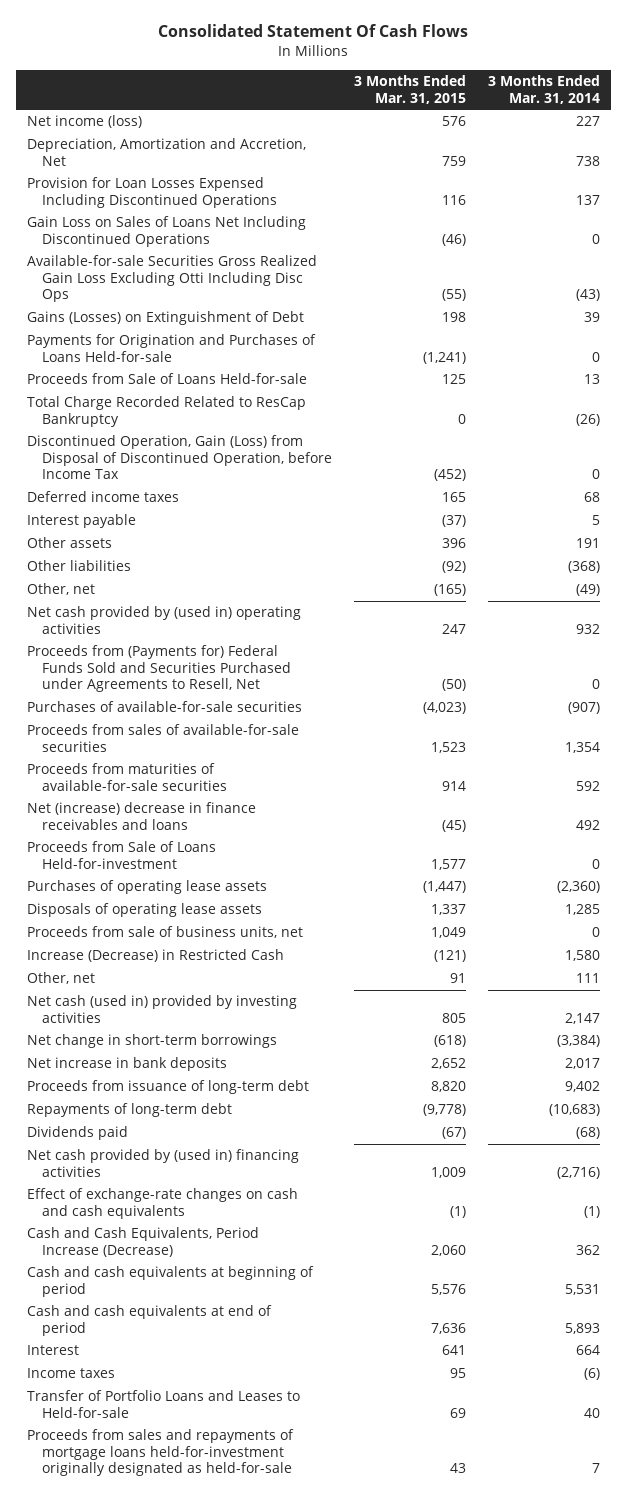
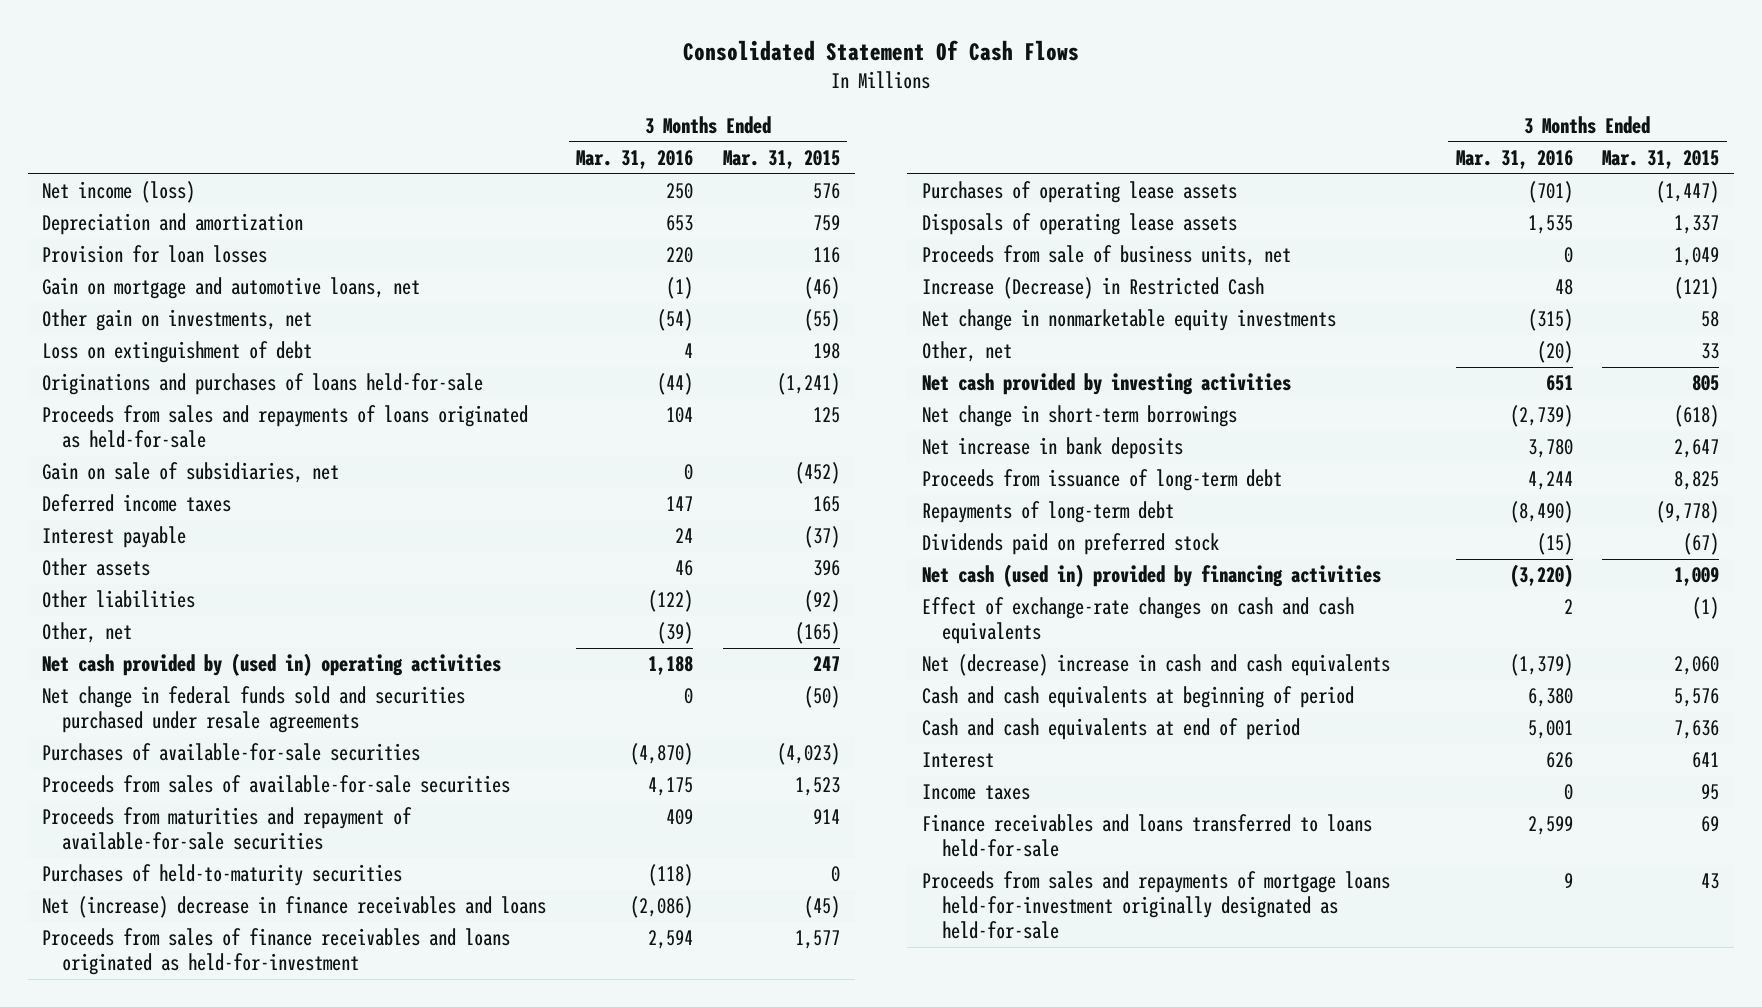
- | 3 Months Ended Mar. 31, 2015 | 3 Months Ended Mar. 31, 2014
+ | 3 Months Ended Mar. 31, 2016 | 3 Months Ended Mar. 31, 2015
- Depreciation, Amortization and Accretion, Net | 759 | 738
- Provision for Loan Losses Expensed Including Discontinued Operations | 116 | 137
- Gain Loss on Sales of Loans Net Including Discontinued Operations | (46) | 0
- Available-for-sale Securities Gross Realized Gain Loss Excluding Otti Including Disc Ops | (55) | (43)
- Gains (Losses) on Extinguishment of Debt | 198 | 39
- Payments for Origination and Purchases of Loans Held-for-sale | (1,241) | 0
- Proceeds from Sale of Loans Held-for-sale | 125 | 13
- Total Charge Recorded Related to ResCap Bankruptcy | 0 | (26)
- Discontinued Operation, Gain (Loss) from Disposal of Discontinued Operation, before Income Tax | (452) | 0
+ Depreciation and amortization | 653 | 759
+ Provision for loan losses | 220 | 116
+ Gain on mortgage and automotive loans, net | (1) | (46)
+ Other gain on investments, net | (54) | (55)
+ Loss on extinguishment of debt | 4 | 198
+ Originations and purchases of loans held-for-sale | (44) | (1,241)
+ Proceeds from sales and repayments of loans originated as held-for-sale | 104 | 125
+ Gain on sale of subsidiaries, net | 0 | (452)
- Proceeds from (Payments for) Federal Funds Sold and Securities Purchased under Agreements to Resell, Net | (50) | 0
+ Net change in federal funds sold and securities purchased under resale agreements | 0 | (50)
- Proceeds from maturities of available-for-sale securities | 914 | 592
+ Proceeds from maturities and repayment of available-for-sale securities | 409 | 914
+ Purchases of held-to-maturity securities | (118) | 0
- Proceeds from Sale of Loans Held-for-investment | 1,577 | 0
+ Proceeds from sales of finance receivables and loans originated as held-for-investment | 2,594 | 1,577
- Other, net | 91 | 111
- Net cash (used in) provided by investing activities | 805 | 2,147
+ Net change in nonmarketable equity investments | (315) | 58
+ Other, net | (20) | 33
+ Net cash provided by investing activities | 651 | 805
- Net increase in bank deposits | 2,652 | 2,017
- Proceeds from issuance of long-term debt | 8,820 | 9,402
+ Net increase in bank deposits | 3,780 | 2,647
+ Proceeds from issuance of long-term debt | 4,244 | 8,825
- Dividends paid | (67) | (68)
- Net cash provided by (used in) financing activities | 1,009 | (2,716)
+ Dividends paid on preferred stock | (15) | (67)
+ Net cash (used in) provided by financing activities | (3,220) | 1,009
- Cash and Cash Equivalents, Period Increase (Decrease) | 2,060 | 362
+ Net (decrease) increase in cash and cash equivalents | (1,379) | 2,060
- Transfer of Portfolio Loans and Leases to Held-for-sale | 69 | 40
+ Finance receivables and loans transferred to loans held-for-sale | 2,599 | 69

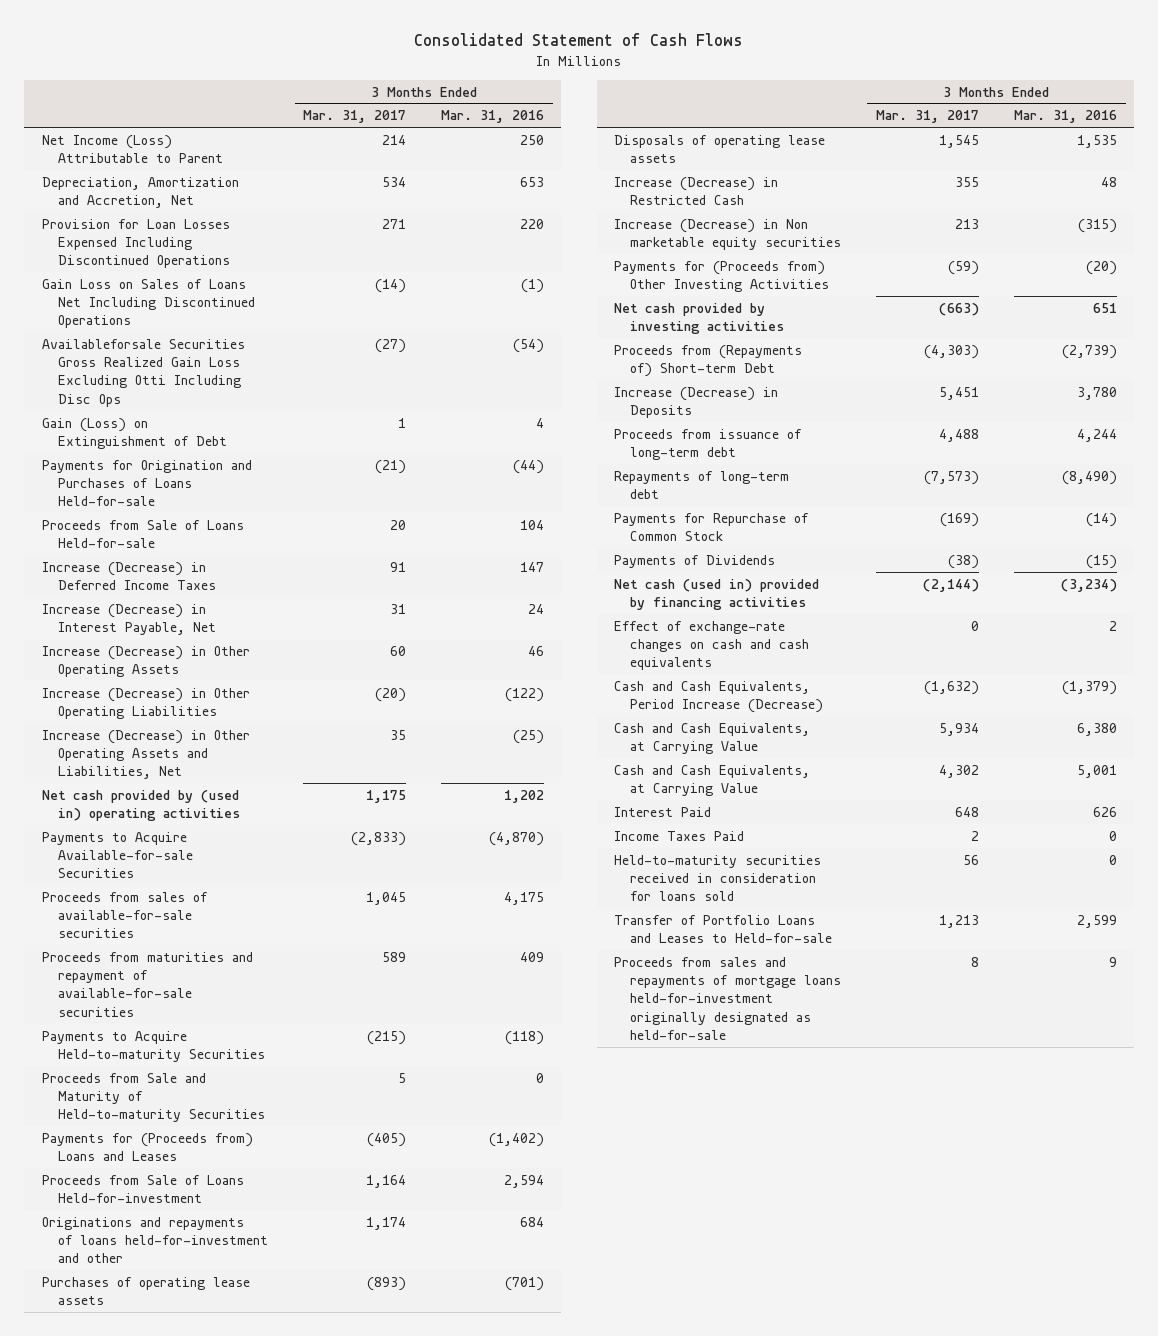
- Consolidated Statement Of Cash Flows
+ Consolidated Statement of Cash Flows
- | 3 Months Ended Mar. 31, 2016 | 3 Months Ended Mar. 31, 2015
+ | 3 Months Ended Mar. 31, 2017 | 3 Months Ended Mar. 31, 2016
- Net income (loss) | 250 | 576
- Depreciation and amortization | 653 | 759
- Provision for loan losses | 220 | 116
- Gain on mortgage and automotive loans, net | (1) | (46)
- Other gain on investments, net | (54) | (55)
- Loss on extinguishment of debt | 4 | 198
- Originations and purchases of loans held-for-sale | (44) | (1,241)
- Proceeds from sales and repayments of loans originated as held-for-sale | 104 | 125
- Gain on sale of subsidiaries, net | 0 | (452)
- Deferred income taxes | 147 | 165
- Interest payable | 24 | (37)
- Other assets | 46 | 396
- Other liabilities | (122) | (92)
- Other, net | (39) | (165)
- Net cash provided by (used in) operating activities | 1,188 | 247
- Net change in federal funds sold and securities purchased under resale agreements | 0 | (50)
- Purchases of available-for-sale securities | (4,870) | (4,023)
+ Net Income (Loss) Attributable to Parent | 214 | 250
+ Depreciation, Amortization and Accretion, Net | 534 | 653
+ Provision for Loan Losses Expensed Including Discontinued Operations | 271 | 220
+ Gain Loss on Sales of Loans Net Including Discontinued Operations | (14) | (1)
+ Availableforsale Securities Gross Realized Gain Loss Excluding Otti Including Disc Ops | (27) | (54)
+ Gain (Loss) on Extinguishment of Debt | 1 | 4
+ Payments for Origination and Purchases of Loans Held-for-sale | (21) | (44)
+ Proceeds from Sale of Loans Held-for-sale | 20 | 104
+ Increase (Decrease) in Deferred Income Taxes | 91 | 147
+ Increase (Decrease) in Interest Payable, Net | 31 | 24
+ Increase (Decrease) in Other Operating Assets | 60 | 46
+ Increase (Decrease) in Other Operating Liabilities | (20) | (122)
+ Increase (Decrease) in Other Operating Assets and Liabilities, Net | 35 | (25)
+ Net cash provided by (used in) operating activities | 1,175 | 1,202
+ Payments to Acquire Available-for-sale Securities | (2,833) | (4,870)
- Purchases of held-to-maturity securities | (118) | 0
- Net (increase) decrease in finance receivables and loans | (2,086) | (45)
- Proceeds from sales of finance receivables and loans originated as held-for-investment | 2,594 | 1,577
+ Payments to Acquire Held-to-maturity Securities | (215) | (118)
+ Proceeds from Sale and Maturity of Held-to-maturity Securities | 5 | 0
+ Payments for (Proceeds from) Loans and Leases | (405) | (1,402)
+ Proceeds from Sale of Loans Held-for-investment | 1,164 | 2,594
+ Originations and repayments of loans held-for-investment and other | 1,174 | 684
- Proceeds from sale of business units, net | 0 | 1,049
- Net change in nonmarketable equity investments | (315) | 58
- Other, net | (20) | 33
+ Increase (Decrease) in Non marketable equity securities | 213 | (315)
+ Payments for (Proceeds from) Other Investing Activities | (59) | (20)
- Net change in short-term borrowings | (2,739) | (618)
- Net increase in bank deposits | 3,780 | 2,647
+ Proceeds from (Repayments of) Short-term Debt | (4,303) | (2,739)
+ Increase (Decrease) in Deposits | 5,451 | 3,780
- Dividends paid on preferred stock | (15) | (67)
- Net cash (used in) provided by financing activities | (3,220) | 1,009
+ Payments for Repurchase of Common Stock | (169) | (14)
+ Payments of Dividends | (38) | (15)
+ Net cash (used in) provided by financing activities | (2,144) | (3,234)
- Net (decrease) increase in cash and cash equivalents | (1,379) | 2,060
- Cash and cash equivalents at beginning of period | 6,380 | 5,576
- Cash and cash equivalents at end of period | 5,001 | 7,636
- Interest | 626 | 641
- Income taxes | 0 | 95
- Finance receivables and loans transferred to loans held-for-sale | 2,599 | 69
+ Cash and Cash Equivalents, Period Increase (Decrease) | (1,632) | (1,379)
+ Cash and Cash Equivalents, at Carrying Value | 5,934 | 6,380
+ Cash and Cash Equivalents, at Carrying Value | 4,302 | 5,001
+ Interest Paid | 648 | 626
+ Income Taxes Paid | 2 | 0
+ Held-to-maturity securities received in consideration for loans sold | 56 | 0
+ Transfer of Portfolio Loans and Leases to Held-for-sale | 1,213 | 2,599

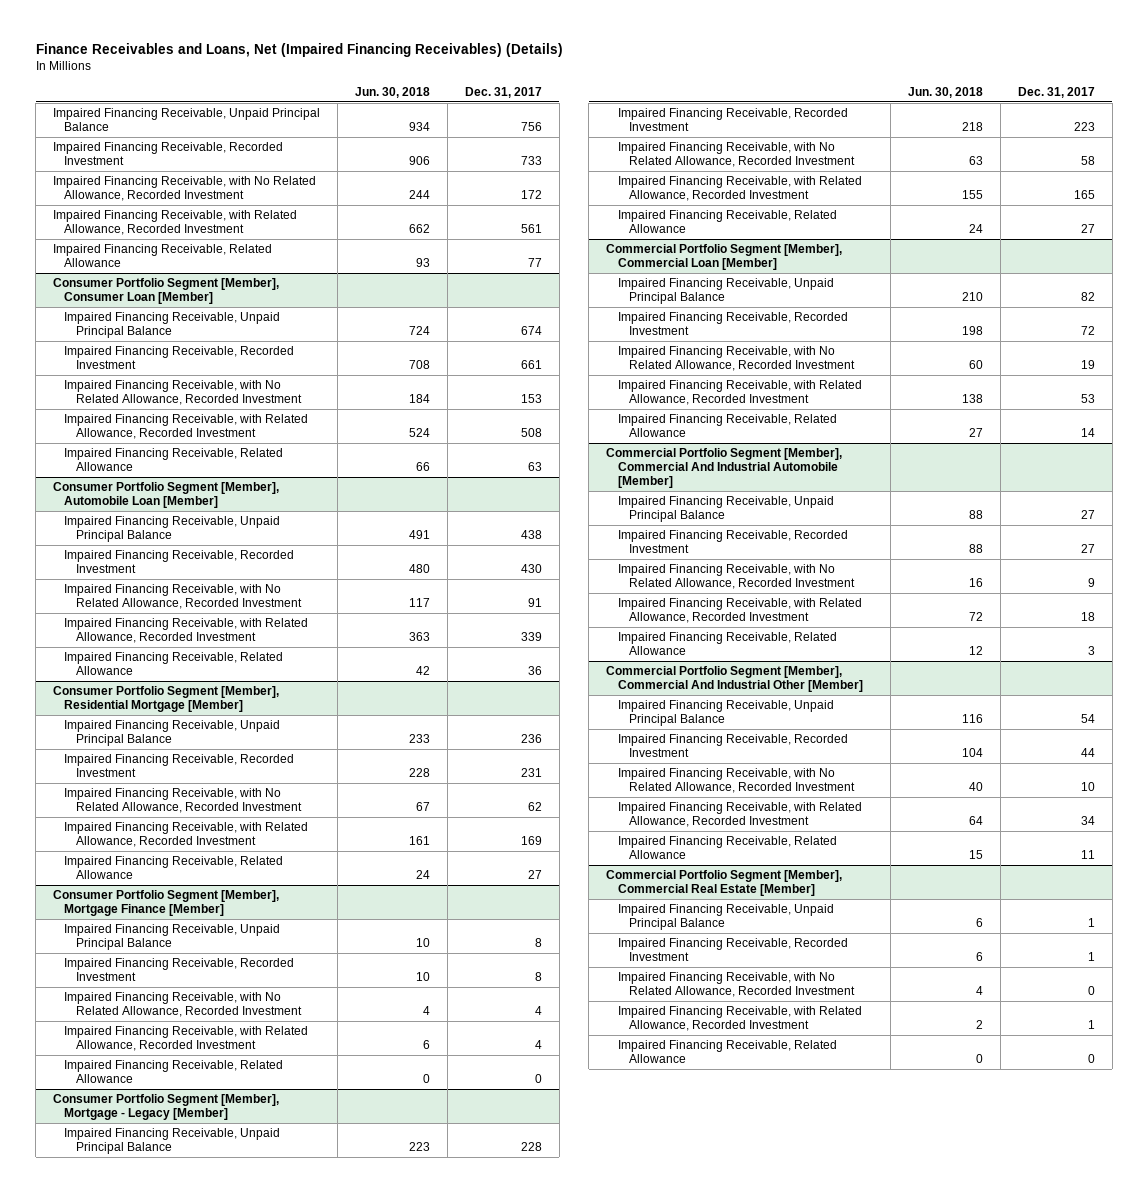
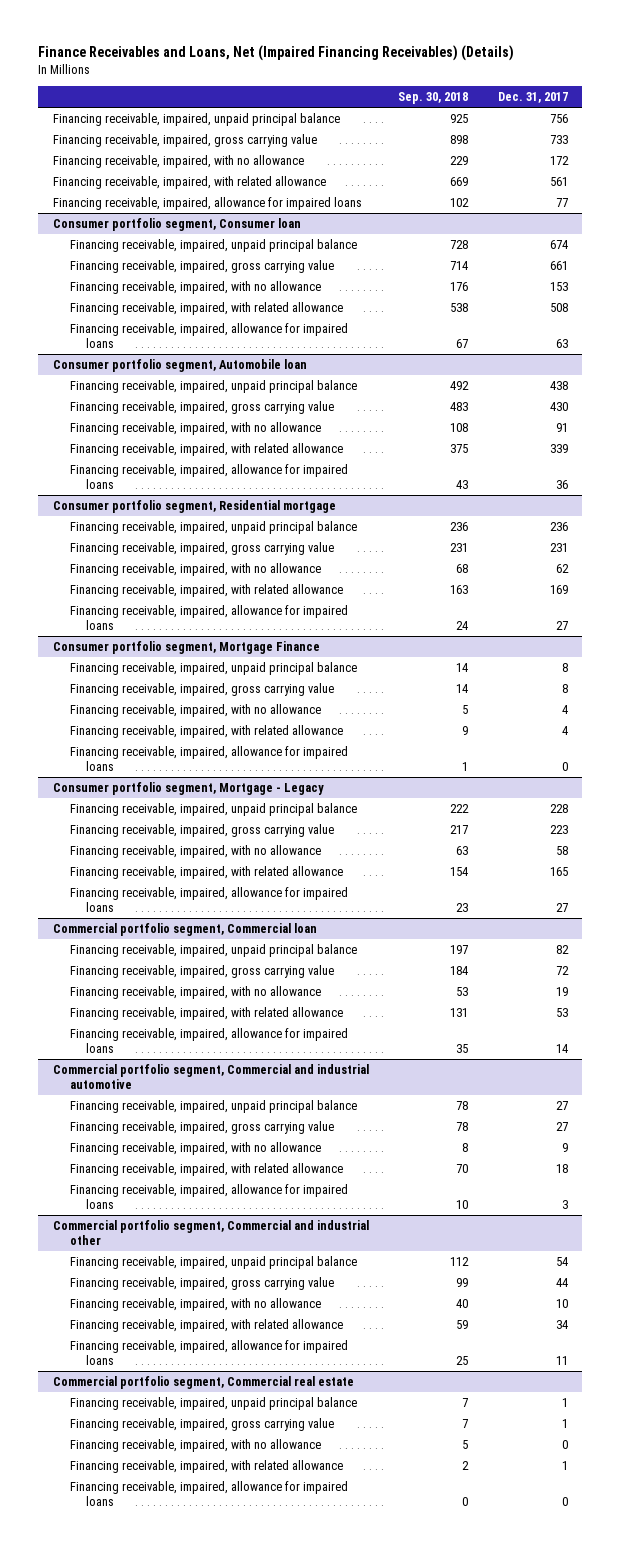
- | Jun. 30, 2018 | Dec. 31, 2017
+ | Sep. 30, 2018 | Dec. 31, 2017
- Impaired Financing Receivable, Unpaid Principal Balance | 934 | 756
- Impaired Financing Receivable, Recorded Investment | 906 | 733
- Impaired Financing Receivable, with No Related Allowance, Recorded Investment | 244 | 172
- Impaired Financing Receivable, with Related Allowance, Recorded Investment | 662 | 561
- Impaired Financing Receivable, Related Allowance | 93 | 77
- Consumer Portfolio Segment [Member], Consumer Loan [Member]
- Impaired Financing Receivable, Unpaid Principal Balance | 724 | 674
- Impaired Financing Receivable, Recorded Investment | 708 | 661
- Impaired Financing Receivable, with No Related Allowance, Recorded Investment | 184 | 153
- Impaired Financing Receivable, with Related Allowance, Recorded Investment | 524 | 508
- Impaired Financing Receivable, Related Allowance | 66 | 63
- Consumer Portfolio Segment [Member], Automobile Loan [Member]
- Impaired Financing Receivable, Unpaid Principal Balance | 491 | 438
- Impaired Financing Receivable, Recorded Investment | 480 | 430
- Impaired Financing Receivable, with No Related Allowance, Recorded Investment | 117 | 91
- Impaired Financing Receivable, with Related Allowance, Recorded Investment | 363 | 339
- Impaired Financing Receivable, Related Allowance | 42 | 36
- Consumer Portfolio Segment [Member], Residential Mortgage [Member]
- Impaired Financing Receivable, Unpaid Principal Balance | 233 | 236
- Impaired Financing Receivable, Recorded Investment | 228 | 231
- Impaired Financing Receivable, with No Related Allowance, Recorded Investment | 67 | 62
- Impaired Financing Receivable, with Related Allowance, Recorded Investment | 161 | 169
- Impaired Financing Receivable, Related Allowance | 24 | 27
- Consumer Portfolio Segment [Member], Mortgage Finance [Member]
- Impaired Financing Receivable, Unpaid Principal Balance | 10 | 8
- Impaired Financing Receivable, Recorded Investment | 10 | 8
- Impaired Financing Receivable, with No Related Allowance, Recorded Investment | 4 | 4
- Impaired Financing Receivable, with Related Allowance, Recorded Investment | 6 | 4
- Impaired Financing Receivable, Related Allowance | 0 | 0
- Consumer Portfolio Segment [Member], Mortgage - Legacy [Member]
- Impaired Financing Receivable, Unpaid Principal Balance | 223 | 228
- Impaired Financing Receivable, Recorded Investment | 218 | 223
- Impaired Financing Receivable, with No Related Allowance, Recorded Investment | 63 | 58
- Impaired Financing Receivable, with Related Allowance, Recorded Investment | 155 | 165
- Impaired Financing Receivable, Related Allowance | 24 | 27
- Commercial Portfolio Segment [Member], Commercial Loan [Member]
- Impaired Financing Receivable, Unpaid Principal Balance | 210 | 82
- Impaired Financing Receivable, Recorded Investment | 198 | 72
- Impaired Financing Receivable, with No Related Allowance, Recorded Investment | 60 | 19
- Impaired Financing Receivable, with Related Allowance, Recorded Investment | 138 | 53
- Impaired Financing Receivable, Related Allowance | 27 | 14
- Commercial Portfolio Segment [Member], Commercial And Industrial Automobile [Member]
- Impaired Financing Receivable, Unpaid Principal Balance | 88 | 27
- Impaired Financing Receivable, Recorded Investment | 88 | 27
- Impaired Financing Receivable, with No Related Allowance, Recorded Investment | 16 | 9
- Impaired Financing Receivable, with Related Allowance, Recorded Investment | 72 | 18
- Impaired Financing Receivable, Related Allowance | 12 | 3
- Commercial Portfolio Segment [Member], Commercial And Industrial Other [Member]
- Impaired Financing Receivable, Unpaid Principal Balance | 116 | 54
- Impaired Financing Receivable, Recorded Investment | 104 | 44
- Impaired Financing Receivable, with No Related Allowance, Recorded Investment | 40 | 10
- Impaired Financing Receivable, with Related Allowance, Recorded Investment | 64 | 34
- Impaired Financing Receivable, Related Allowance | 15 | 11
- Commercial Portfolio Segment [Member], Commercial Real Estate [Member]
- Impaired Financing Receivable, Unpaid Principal Balance | 6 | 1
- Impaired Financing Receivable, Recorded Investment | 6 | 1
- Impaired Financing Receivable, with No Related Allowance, Recorded Investment | 4 | 0
- Impaired Financing Receivable, with Related Allowance, Recorded Investment | 2 | 1
- Impaired Financing Receivable, Related Allowance | 0 | 0
+ Financing receivable, impaired, unpaid principal balance | 925 | 756
+ Financing receivable, impaired, gross carrying value | 898 | 733
+ Financing receivable, impaired, with no allowance | 229 | 172
+ Financing receivable, impaired, with related allowance | 669 | 561
+ Financing receivable, impaired, allowance for impaired loans | 102 | 77
+ Consumer portfolio segment, Consumer loan
+ Financing receivable, impaired, unpaid principal balance | 728 | 674
+ Financing receivable, impaired, gross carrying value | 714 | 661
+ Financing receivable, impaired, with no allowance | 176 | 153
+ Financing receivable, impaired, with related allowance | 538 | 508
+ Financing receivable, impaired, allowance for impaired loans | 67 | 63
+ Consumer portfolio segment, Automobile loan
+ Financing receivable, impaired, unpaid principal balance | 492 | 438
+ Financing receivable, impaired, gross carrying value | 483 | 430
+ Financing receivable, impaired, with no allowance | 108 | 91
+ Financing receivable, impaired, with related allowance | 375 | 339
+ Financing receivable, impaired, allowance for impaired loans | 43 | 36
+ Consumer portfolio segment, Residential mortgage
+ Financing receivable, impaired, unpaid principal balance | 236 | 236
+ Financing receivable, impaired, gross carrying value | 231 | 231
+ Financing receivable, impaired, with no allowance | 68 | 62
+ Financing receivable, impaired, with related allowance | 163 | 169
+ Financing receivable, impaired, allowance for impaired loans | 24 | 27
+ Consumer portfolio segment, Mortgage Finance
+ Financing receivable, impaired, unpaid principal balance | 14 | 8
+ Financing receivable, impaired, gross carrying value | 14 | 8
+ Financing receivable, impaired, with no allowance | 5 | 4
+ Financing receivable, impaired, with related allowance | 9 | 4
+ Financing receivable, impaired, allowance for impaired loans | 1 | 0
+ Consumer portfolio segment, Mortgage - Legacy
+ Financing receivable, impaired, unpaid principal balance | 222 | 228
+ Financing receivable, impaired, gross carrying value | 217 | 223
+ Financing receivable, impaired, with no allowance | 63 | 58
+ Financing receivable, impaired, with related allowance | 154 | 165
+ Financing receivable, impaired, allowance for impaired loans | 23 | 27
+ Commercial portfolio segment, Commercial loan
+ Financing receivable, impaired, unpaid principal balance | 197 | 82
+ Financing receivable, impaired, gross carrying value | 184 | 72
+ Financing receivable, impaired, with no allowance | 53 | 19
+ Financing receivable, impaired, with related allowance | 131 | 53
+ Financing receivable, impaired, allowance for impaired loans | 35 | 14
+ Commercial portfolio segment, Commercial and industrial automotive
+ Financing receivable, impaired, unpaid principal balance | 78 | 27
+ Financing receivable, impaired, gross carrying value | 78 | 27
+ Financing receivable, impaired, with no allowance | 8 | 9
+ Financing receivable, impaired, with related allowance | 70 | 18
+ Financing receivable, impaired, allowance for impaired loans | 10 | 3
+ Commercial portfolio segment, Commercial and industrial other
+ Financing receivable, impaired, unpaid principal balance | 112 | 54
+ Financing receivable, impaired, gross carrying value | 99 | 44
+ Financing receivable, impaired, with no allowance | 40 | 10
+ Financing receivable, impaired, with related allowance | 59 | 34
+ Financing receivable, impaired, allowance for impaired loans | 25 | 11
+ Commercial portfolio segment, Commercial real estate
+ Financing receivable, impaired, unpaid principal balance | 7 | 1
+ Financing receivable, impaired, gross carrying value | 7 | 1
+ Financing receivable, impaired, with no allowance | 5 | 0
+ Financing receivable, impaired, with related allowance | 2 | 1
+ Financing receivable, impaired, allowance for impaired loans | 0 | 0

